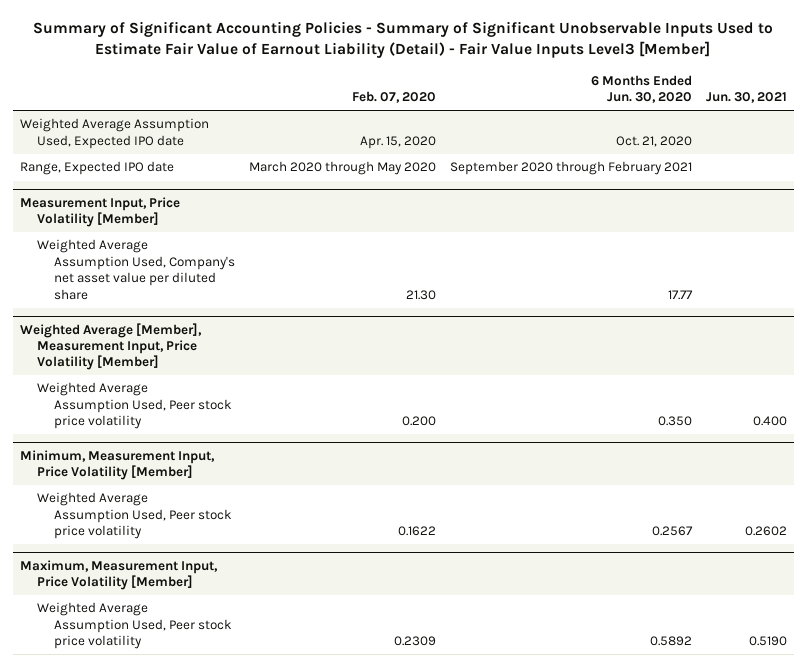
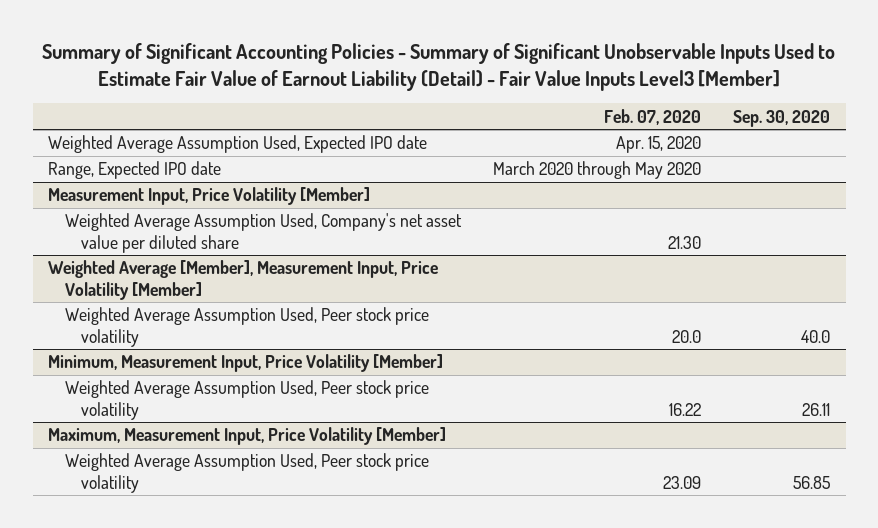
- | Feb. 07, 2020 | 6 Months Ended Jun. 30, 2020 | Jun. 30, 2021
+ | Feb. 07, 2020 | Sep. 30, 2020
@ Weighted Average [Member], Measurement Input, Price Volatility [Member]
- Weighted Average Assumption Used, Peer stock price volatility | 0.200 | 0.350 | 0.400
+ Weighted Average Assumption Used, Peer stock price volatility | 20.0 | 40.0
@ Minimum, Measurement Input, Price Volatility [Member]
- Weighted Average Assumption Used, Peer stock price volatility | 0.1622 | 0.2567 | 0.2602
+ Weighted Average Assumption Used, Peer stock price volatility | 16.22 | 26.11
@ Maximum, Measurement Input, Price Volatility [Member]
- Weighted Average Assumption Used, Peer stock price volatility | 0.2309 | 0.5892 | 0.5190
+ Weighted Average Assumption Used, Peer stock price volatility | 23.09 | 56.85

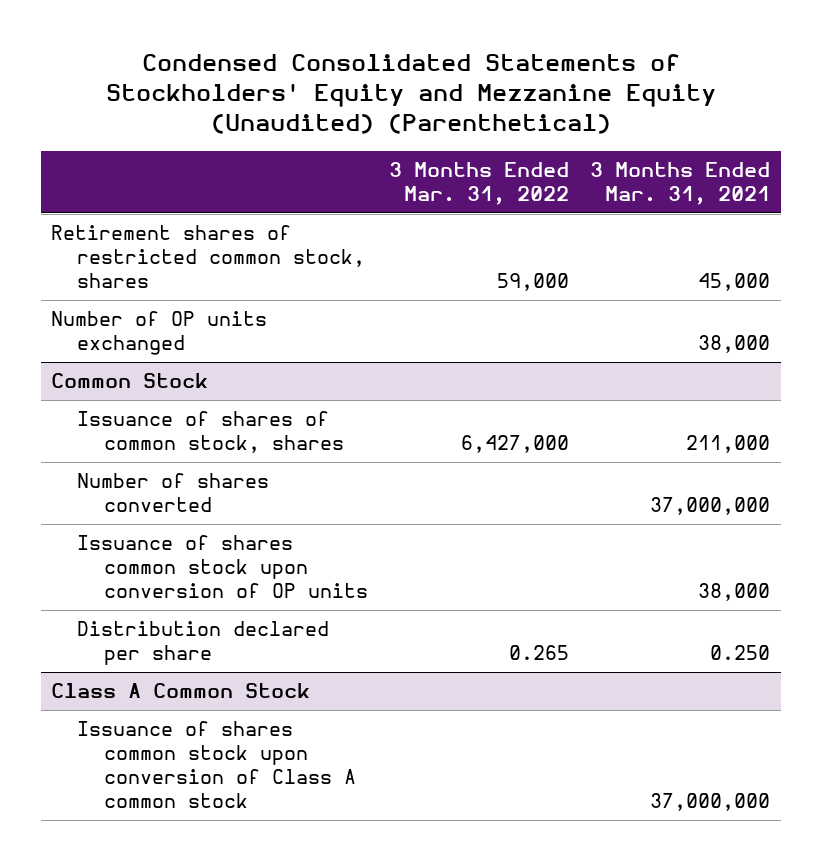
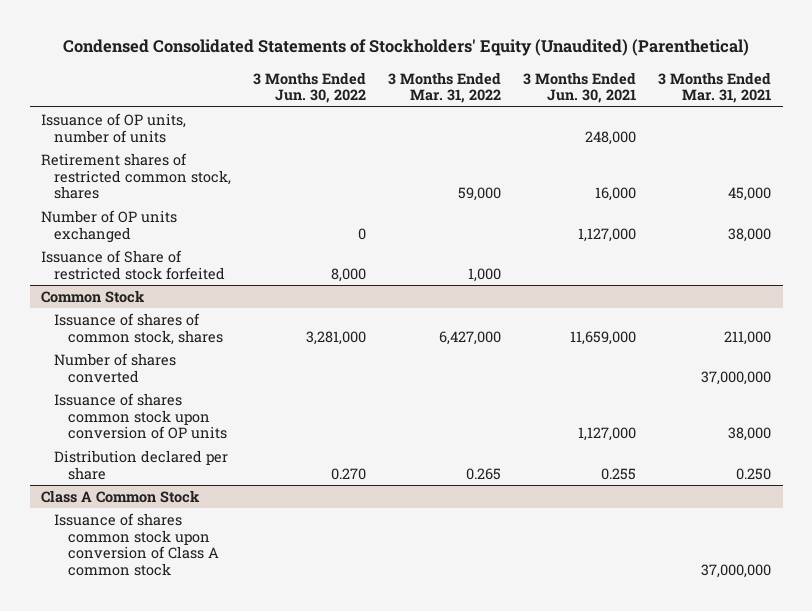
- Condensed Consolidated Statements of Stockholders' Equity and Mezzanine Equity (Unaudited) (Parenthetical)
+ Condensed Consolidated Statements of Stockholders' Equity (Unaudited) (Parenthetical)
- | 3 Months Ended Mar. 31, 2022 | 3 Months Ended Mar. 31, 2021
+ | 3 Months Ended Jun. 30, 2022 | 3 Months Ended Mar. 31, 2022 | 3 Months Ended Jun. 30, 2021 | 3 Months Ended Mar. 31, 2021
+ Issuance of OP units, number of units | | | 248,000 |
+ Issuance of Share of restricted stock forfeited | 8,000 | 1,000 | |

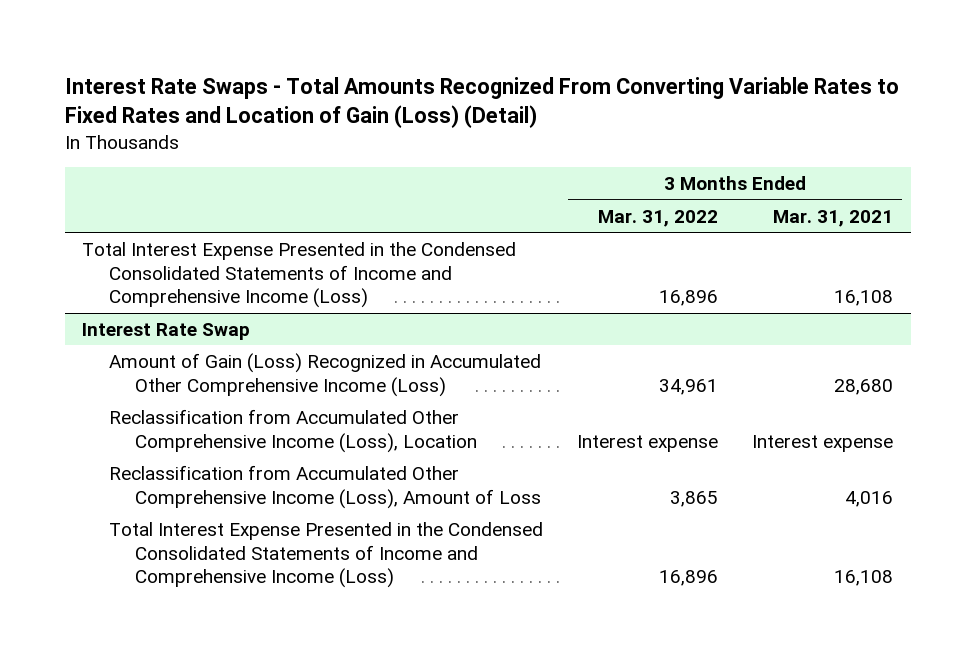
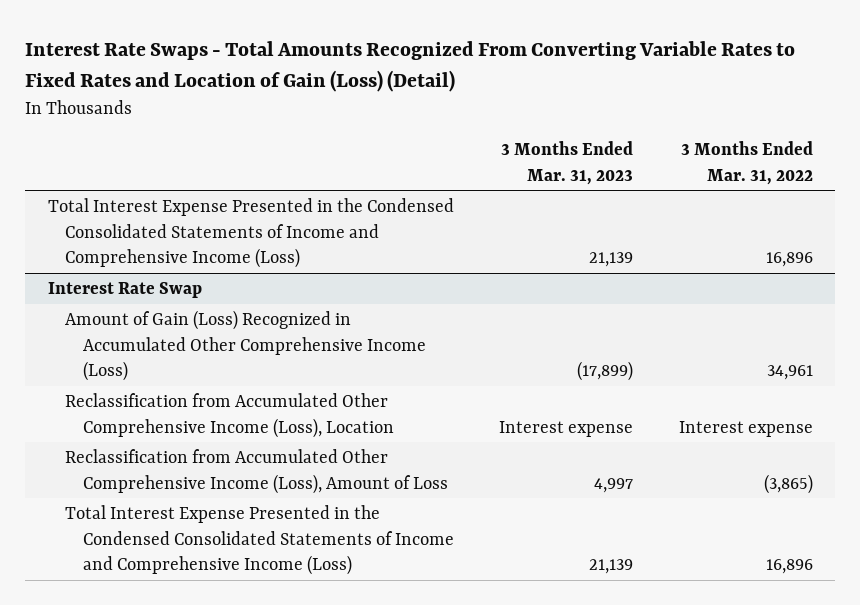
- | 3 Months Ended Mar. 31, 2022 | 3 Months Ended Mar. 31, 2021
+ | 3 Months Ended Mar. 31, 2023 | 3 Months Ended Mar. 31, 2022
@ Interest Rate Swap
- Reclassification from Accumulated Other Comprehensive Income (Loss), Amount of Loss | 3,865 | 4,016
+ Reclassification from Accumulated Other Comprehensive Income (Loss), Amount of Loss | 4,997 | (3,865)

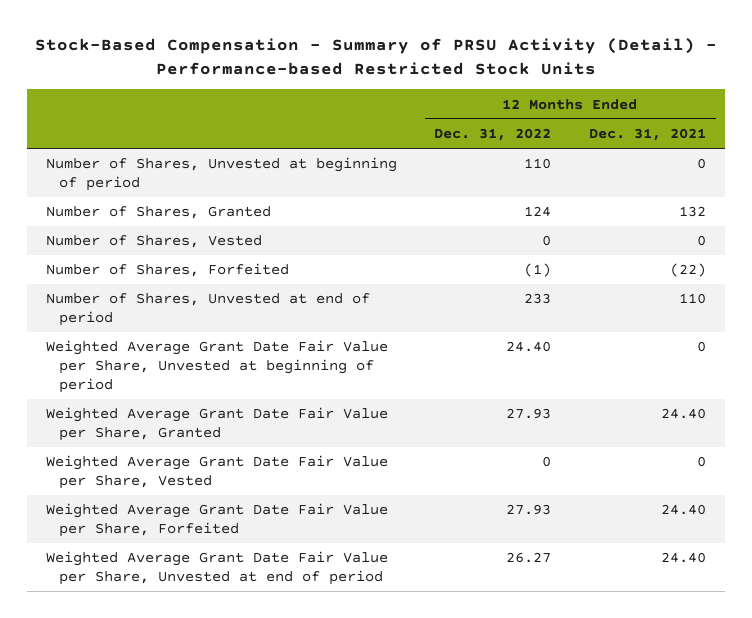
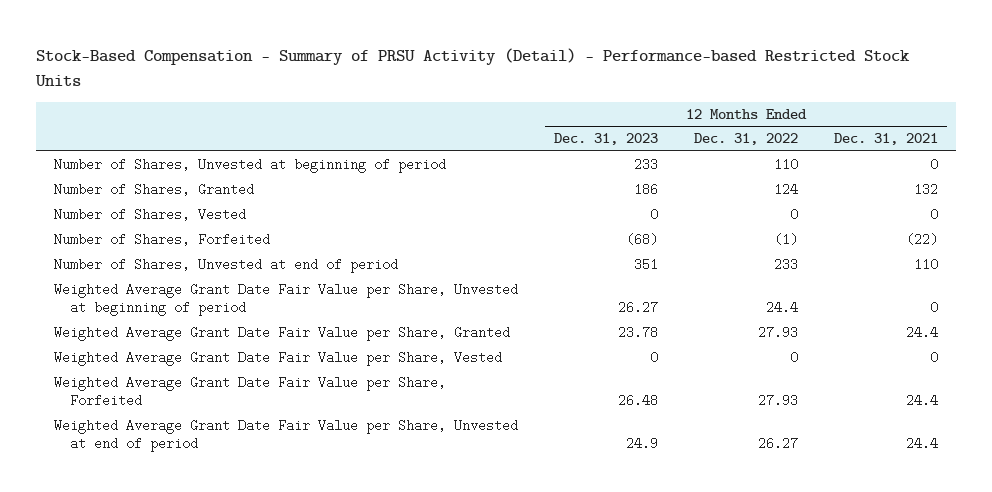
- | 12 Months Ended Dec. 31, 2022 | 12 Months Ended Dec. 31, 2021
+ | 12 Months Ended Dec. 31, 2023 | 12 Months Ended Dec. 31, 2022 | 12 Months Ended Dec. 31, 2021
- Weighted Average Grant Date Fair Value per Share, Unvested at beginning of period | 24.40 | 0
- Weighted Average Grant Date Fair Value per Share, Granted | 27.93 | 24.40
+ Weighted Average Grant Date Fair Value per Share, Unvested at beginning of period | 26.27 | 24.4 | 0
+ Weighted Average Grant Date Fair Value per Share, Granted | 23.78 | 27.93 | 24.4
- Weighted Average Grant Date Fair Value per Share, Forfeited | 27.93 | 24.40
- Weighted Average Grant Date Fair Value per Share, Unvested at end of period | 26.27 | 24.40
+ Weighted Average Grant Date Fair Value per Share, Forfeited | 26.48 | 27.93 | 24.4
+ Weighted Average Grant Date Fair Value per Share, Unvested at end of period | 24.9 | 26.27 | 24.4

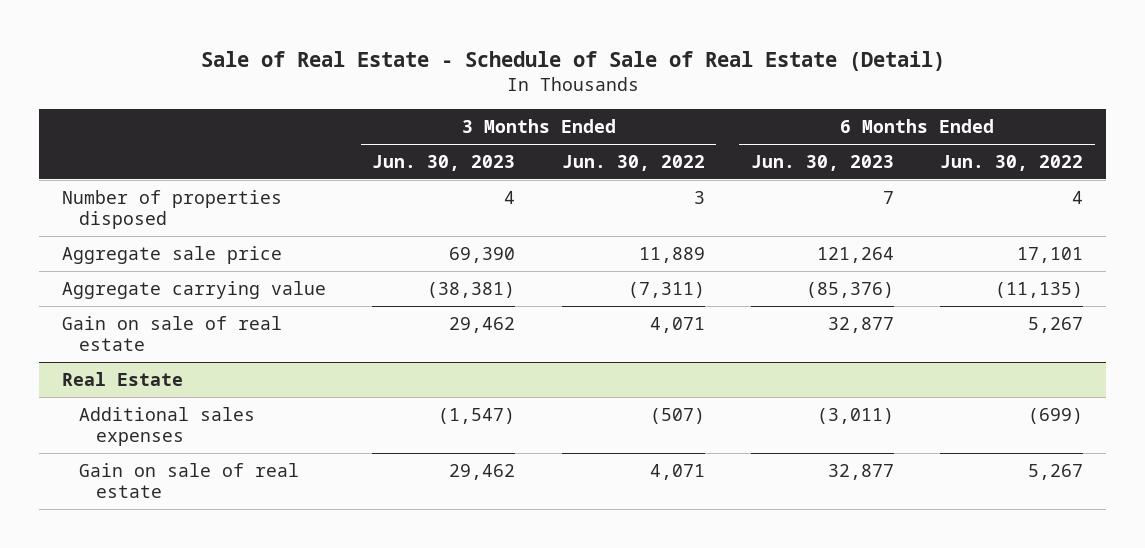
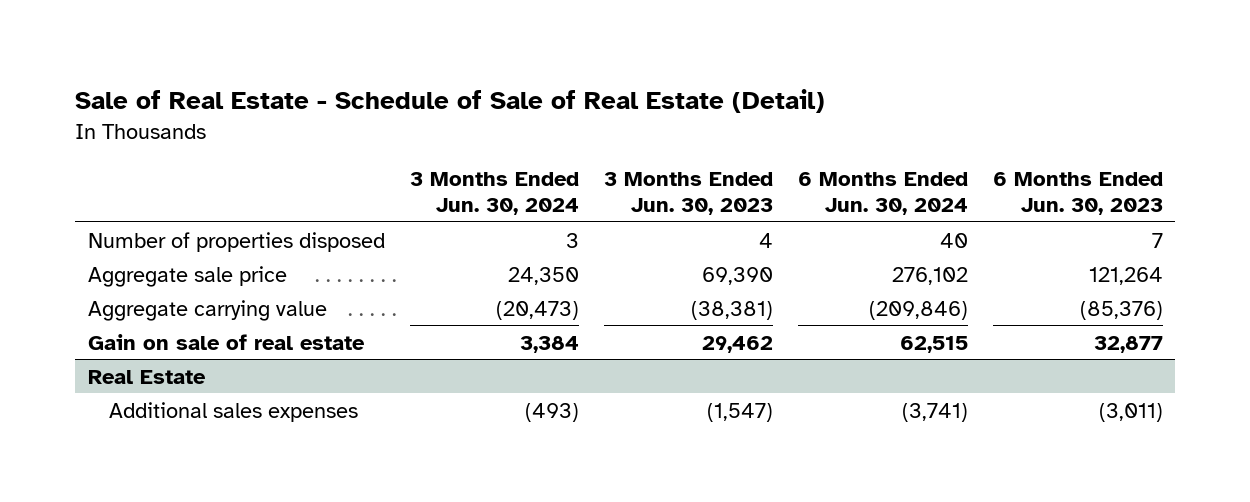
- | 3 Months Ended Jun. 30, 2023 | 3 Months Ended Jun. 30, 2022 | 6 Months Ended Jun. 30, 2023 | 6 Months Ended Jun. 30, 2022
+ | 3 Months Ended Jun. 30, 2024 | 3 Months Ended Jun. 30, 2023 | 6 Months Ended Jun. 30, 2024 | 6 Months Ended Jun. 30, 2023
@ Real Estate
- Gain on sale of real estate | 29,462 | 4,071 | 32,877 | 5,267

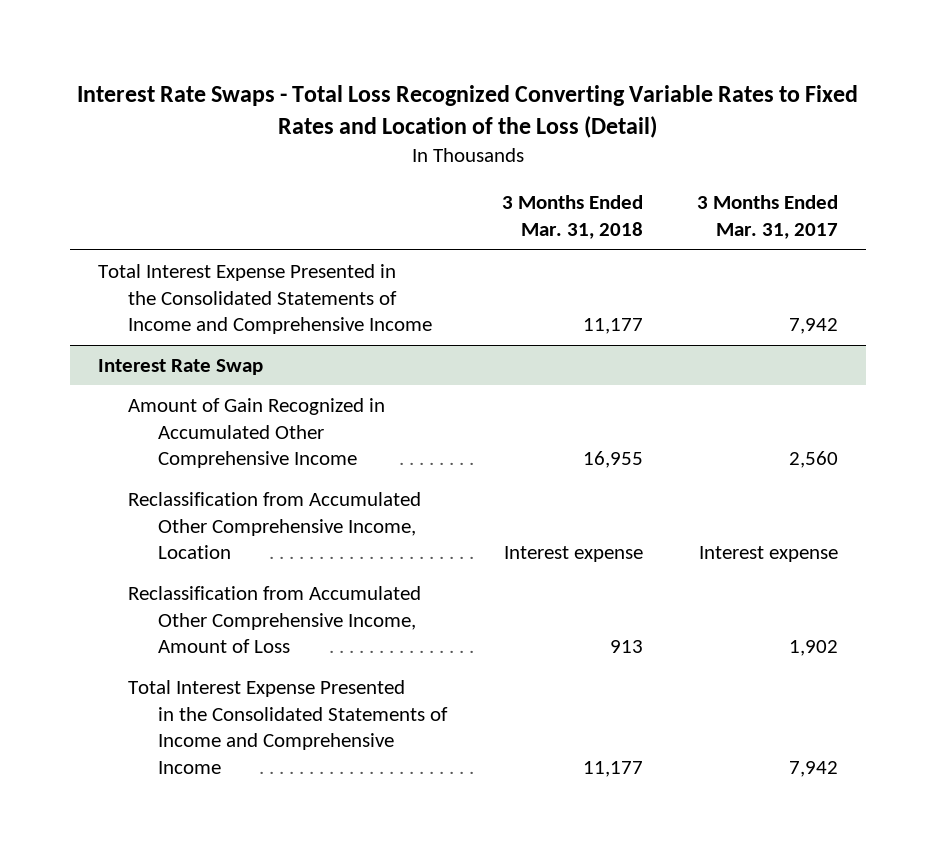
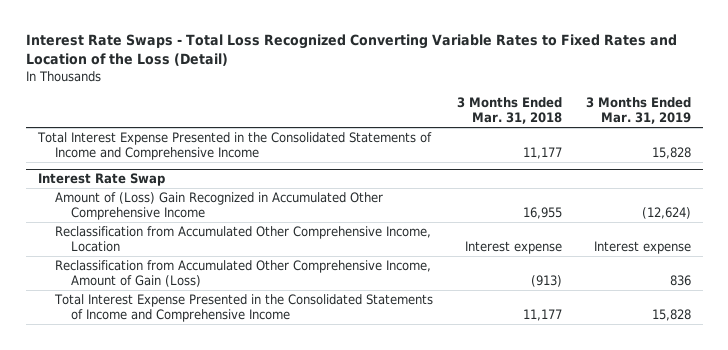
- | 3 Months Ended Mar. 31, 2018 | 3 Months Ended Mar. 31, 2017
+ | 3 Months Ended Mar. 31, 2018 | 3 Months Ended Mar. 31, 2019
@ Interest Rate Swap
- Amount of Gain Recognized in Accumulated Other Comprehensive Income | 16,955 | 2,560
+ Amount of (Loss) Gain Recognized in Accumulated Other Comprehensive Income | 16,955 | (12,624)
- Reclassification from Accumulated Other Comprehensive Income, Amount of Loss | 913 | 1,902
+ Reclassification from Accumulated Other Comprehensive Income, Amount of Gain (Loss) | (913) | 836

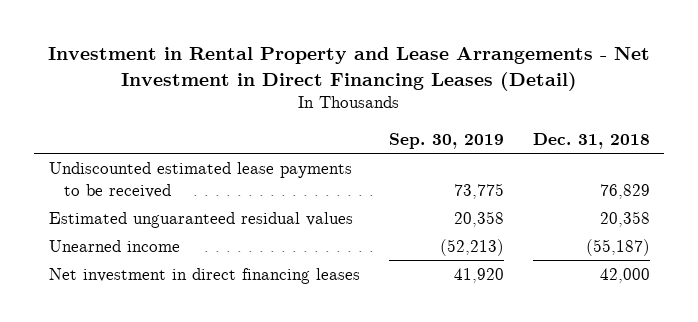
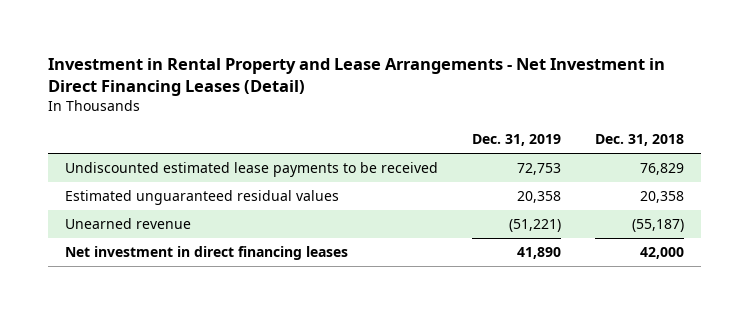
- | Sep. 30, 2019 | Dec. 31, 2018
+ | Dec. 31, 2019 | Dec. 31, 2018
- Unearned income | (52,213) | (55,187)
+ Unearned revenue | (51,221) | (55,187)

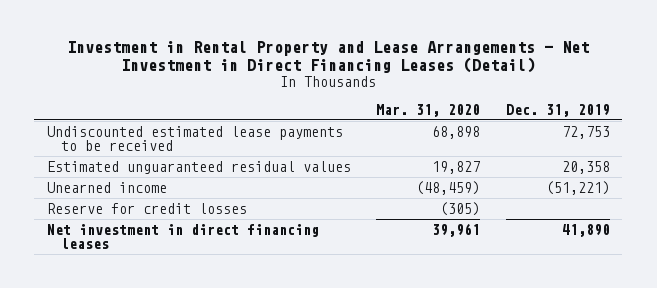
- | Dec. 31, 2019 | Dec. 31, 2018
+ | Mar. 31, 2020 | Dec. 31, 2019
- Unearned revenue | (51,221) | (55,187)
+ Unearned income | (48,459) | (51,221)
+ Reserve for credit losses | (305) |

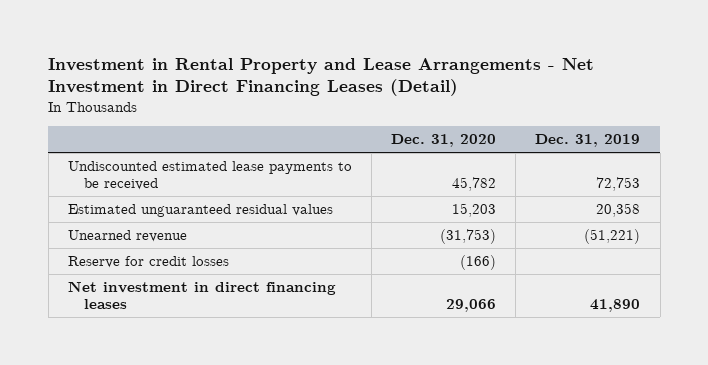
- | Mar. 31, 2020 | Dec. 31, 2019
+ | Dec. 31, 2020 | Dec. 31, 2019
- Unearned income | (48,459) | (51,221)
+ Unearned revenue | (31,753) | (51,221)

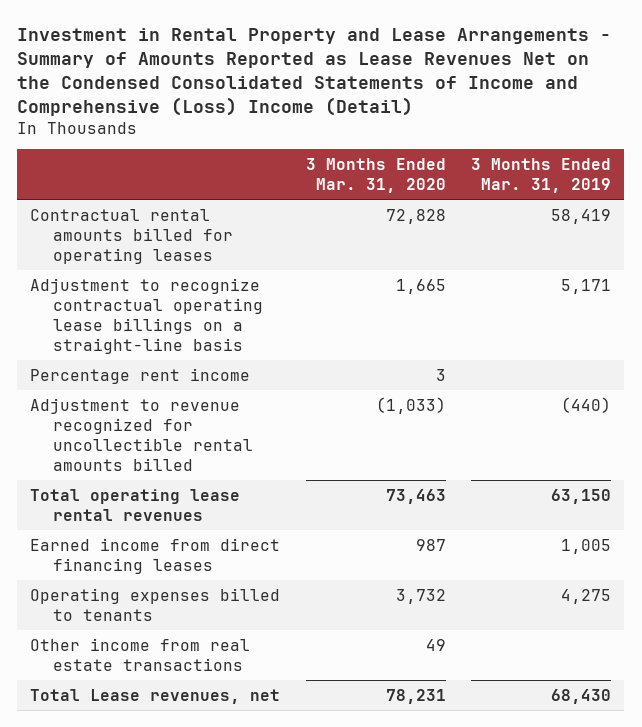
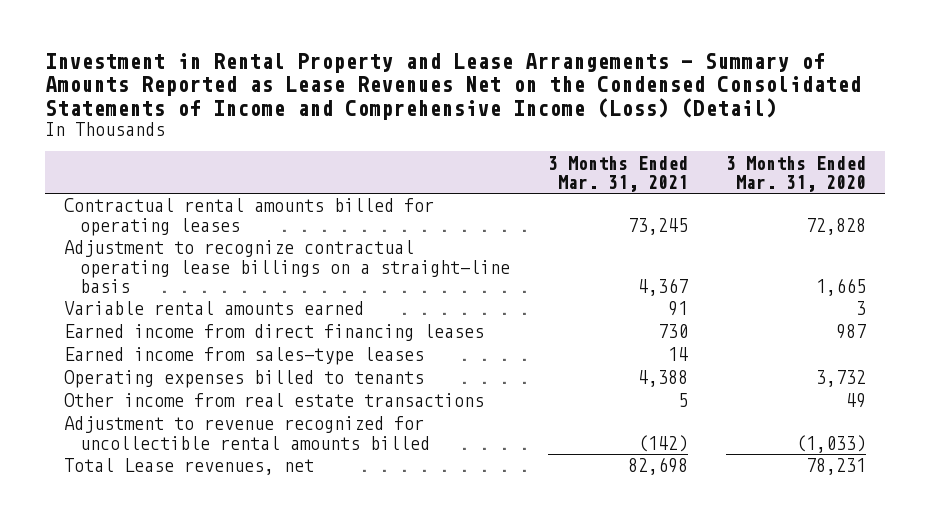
- Investment in Rental Property and Lease Arrangements - Summary of Amounts Reported as Lease Revenues Net on the Condensed Consolidated Statements of Income and Comprehensive (Loss) Income (Detail)
+ Investment in Rental Property and Lease Arrangements - Summary of Amounts Reported as Lease Revenues Net on the Condensed Consolidated Statements of Income and Comprehensive Income (Loss) (Detail)
- | 3 Months Ended Mar. 31, 2020 | 3 Months Ended Mar. 31, 2019
+ | 3 Months Ended Mar. 31, 2021 | 3 Months Ended Mar. 31, 2020
- Percentage rent income | 3 |
- Total operating lease rental revenues | 73,463 | 63,150
+ Variable rental amounts earned | 91 | 3
+ Earned income from sales-type leases | 14 |
moved down: Adjustment to revenue recognized for uncollectible rental amounts billed | (142) | (1,033)

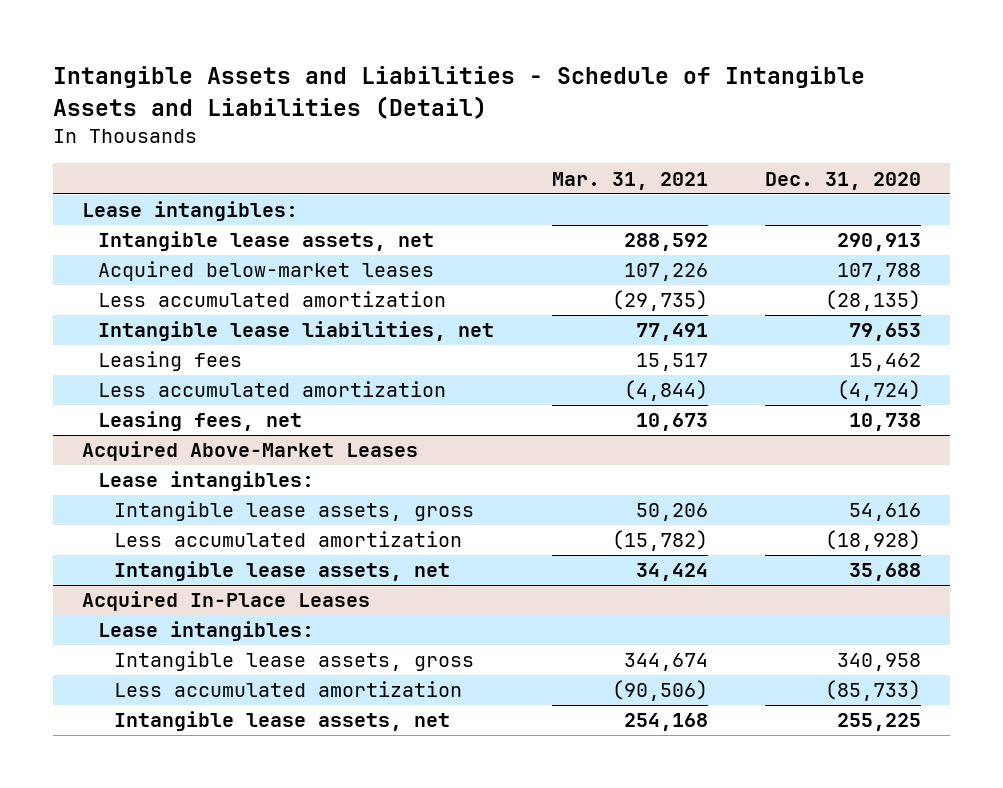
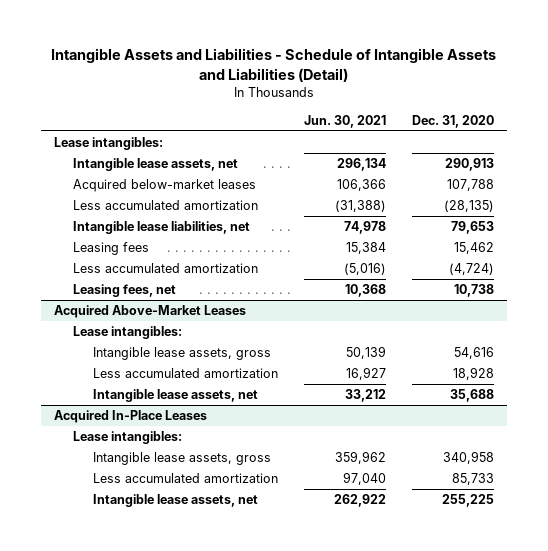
- | Mar. 31, 2021 | Dec. 31, 2020
+ | Jun. 30, 2021 | Dec. 31, 2020
@ Acquired Above-Market Leases
- Less accumulated amortization | (15,782) | (18,928)
+ Less accumulated amortization | 16,927 | 18,928
@ Acquired In-Place Leases
- Less accumulated amortization | (90,506) | (85,733)
+ Less accumulated amortization | 97,040 | 85,733

